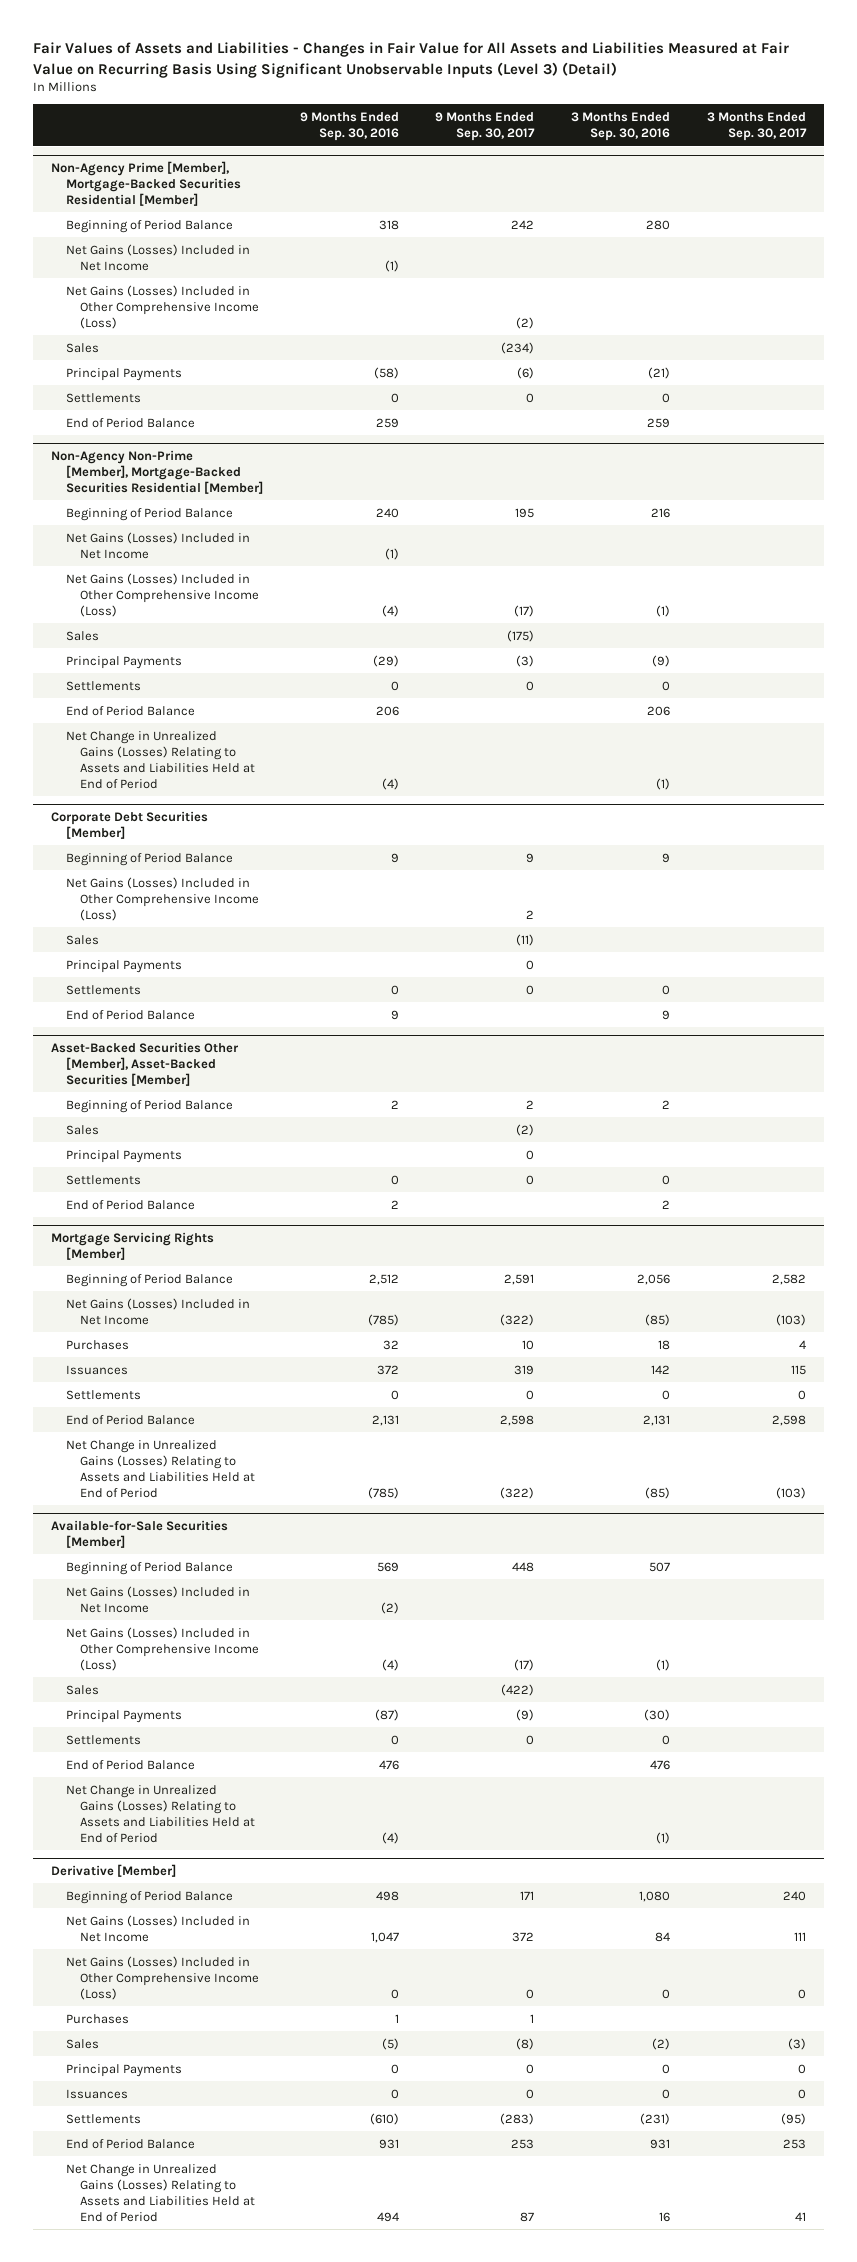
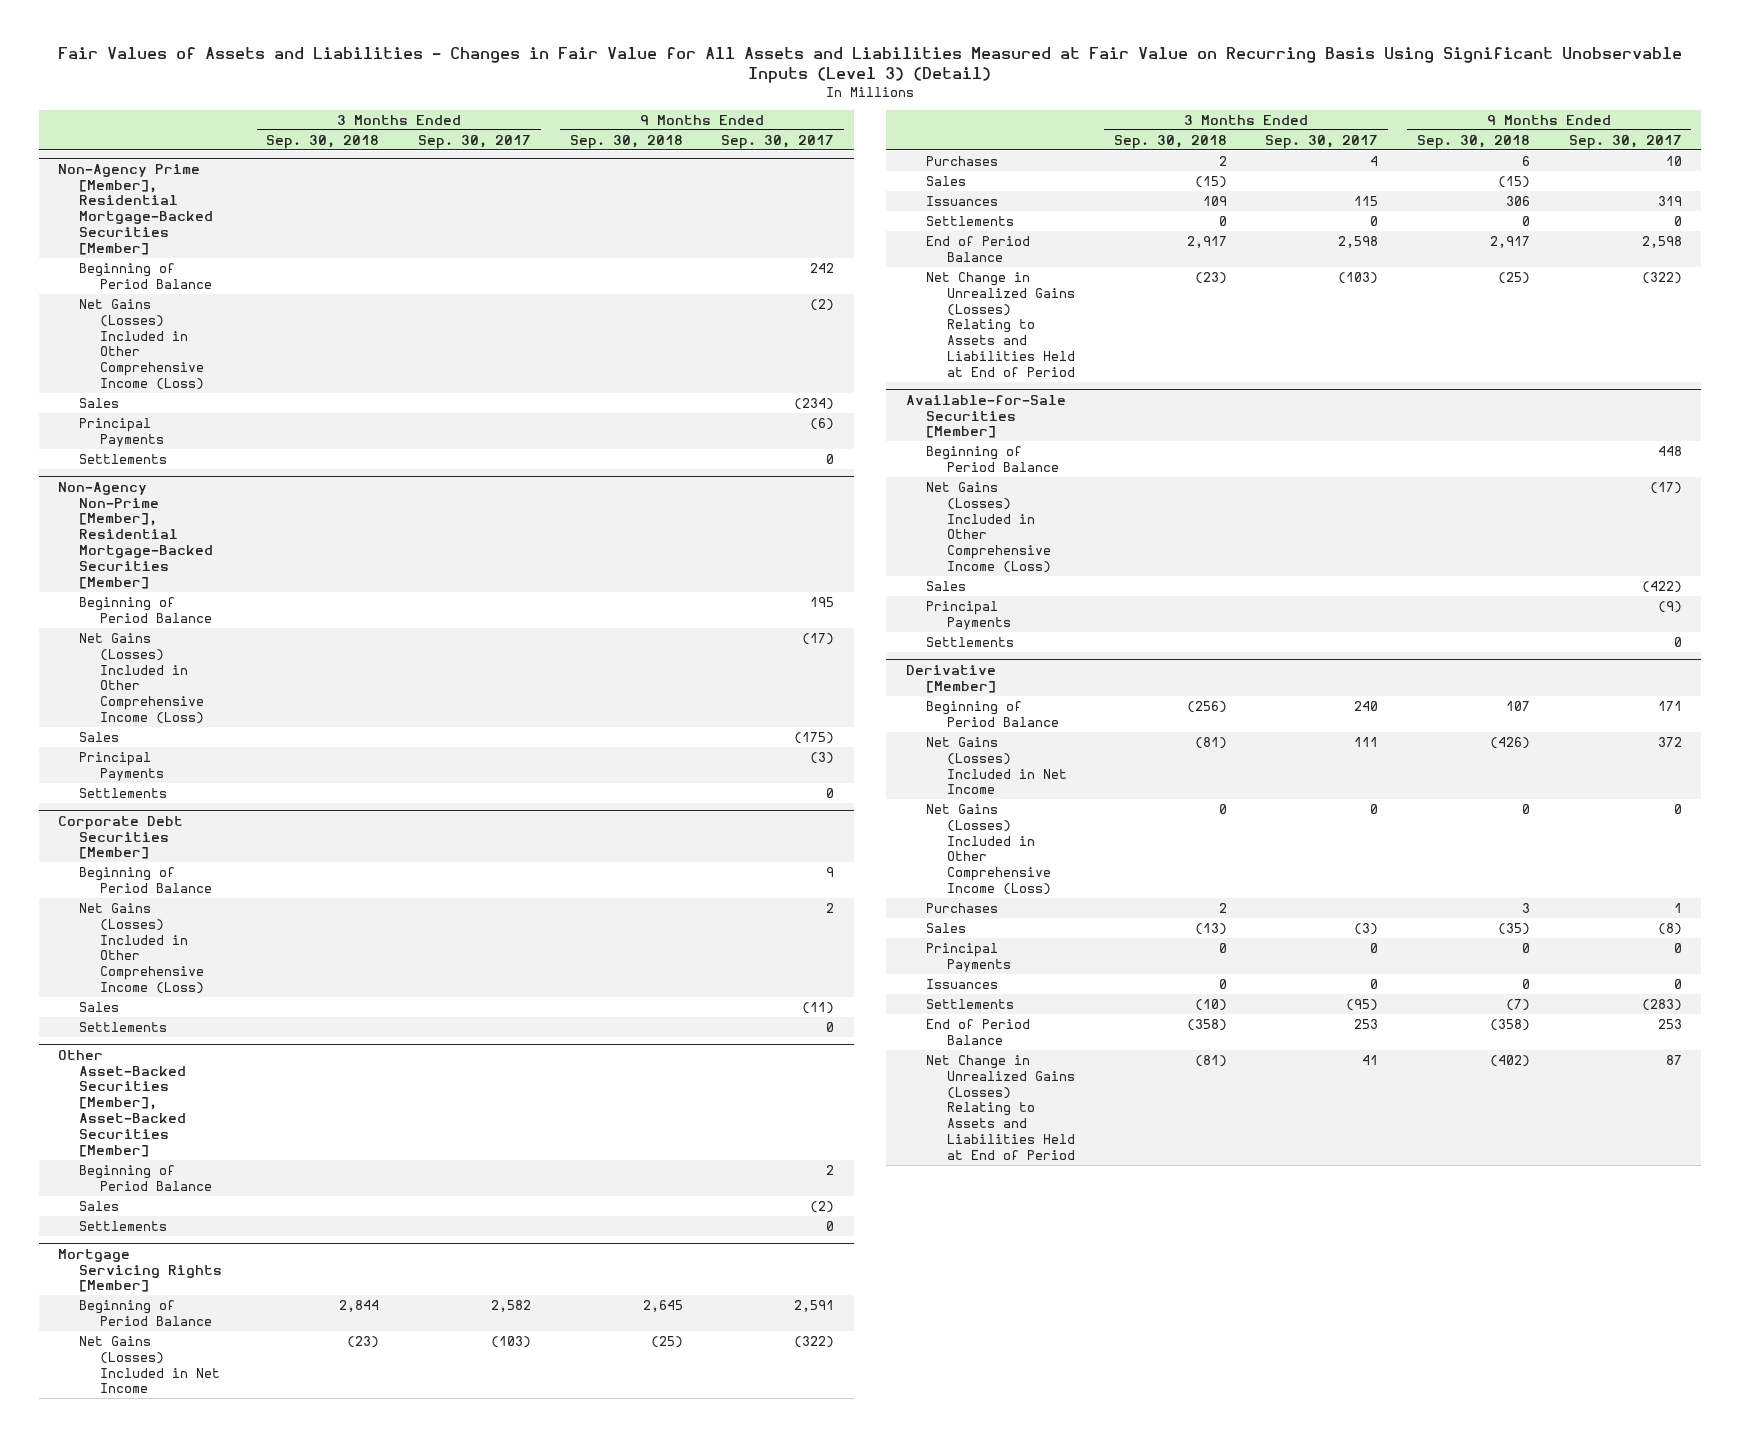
- | 9 Months Ended Sep. 30, 2016 | 9 Months Ended Sep. 30, 2017 | 3 Months Ended Sep. 30, 2016 | 3 Months Ended Sep. 30, 2017
+ | 3 Months Ended Sep. 30, 2018 | 3 Months Ended Sep. 30, 2017 | 9 Months Ended Sep. 30, 2018 | 9 Months Ended Sep. 30, 2017
- Non-Agency Prime [Member], Mortgage-Backed Securities Residential [Member]
+ Non-Agency Prime [Member], Residential Mortgage-Backed Securities [Member]
- Net Gains (Losses) Included in Net Income | (1) | | |
- End of Period Balance | 259 | | 259 |
- Non-Agency Non-Prime [Member], Mortgage-Backed Securities Residential [Member]
+ Non-Agency Non-Prime [Member], Residential Mortgage-Backed Securities [Member]
- Net Gains (Losses) Included in Net Income | (1) | | |
- End of Period Balance | 206 | | 206 |
- Net Change in Unrealized Gains (Losses) Relating to Assets and Liabilities Held at End of Period | (4) | | (1) |
@ Corporate Debt Securities [Member]
- Principal Payments | | 0 | |
- End of Period Balance | 9 | | 9 |
- Asset-Backed Securities Other [Member], Asset-Backed Securities [Member]
+ Other Asset-Backed Securities [Member], Asset-Backed Securities [Member]
- Principal Payments | | 0 | |
- End of Period Balance | 2 | | 2 |
@ Mortgage Servicing Rights [Member]
+ Sales | (15) | | (15) |
@ Available-for-Sale Securities [Member]
- Net Gains (Losses) Included in Net Income | (2) | | |
- End of Period Balance | 476 | | 476 |
- Net Change in Unrealized Gains (Losses) Relating to Assets and Liabilities Held at End of Period | (4) | | (1) |

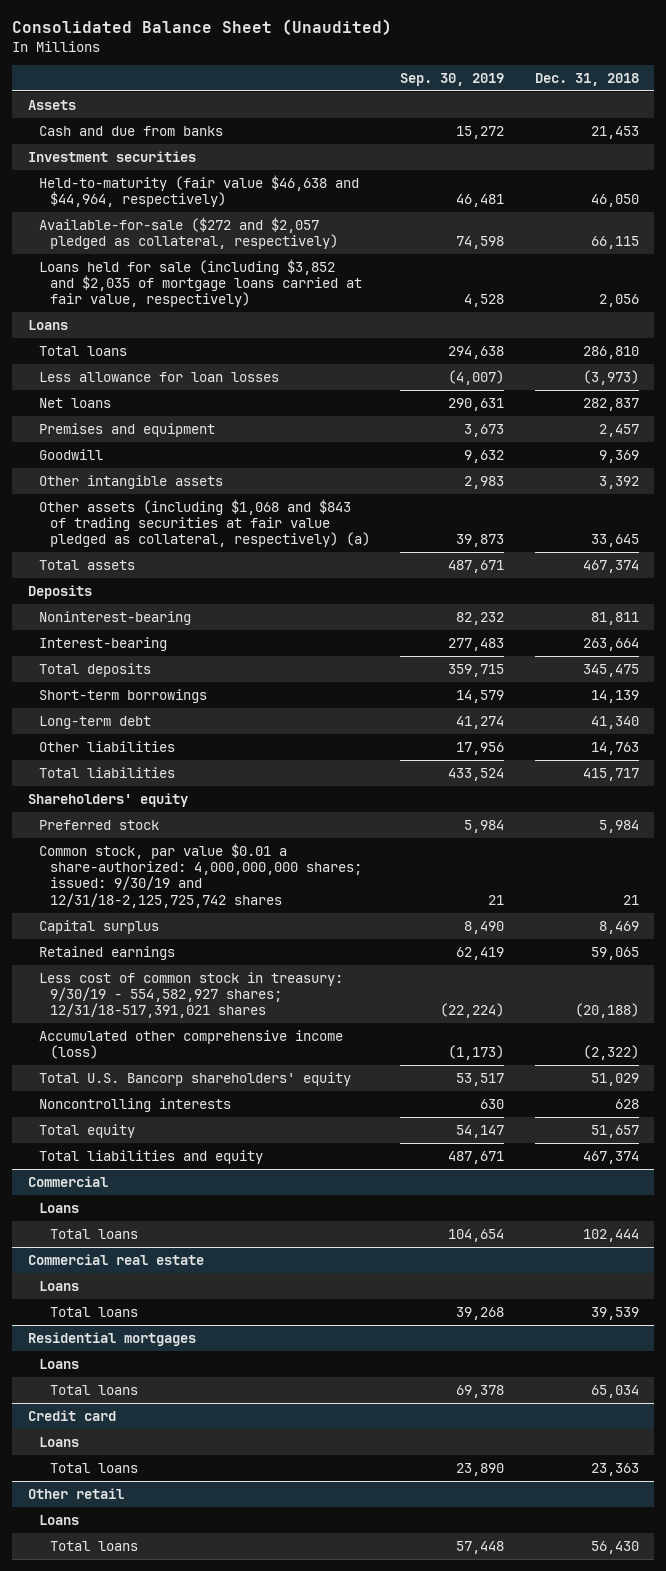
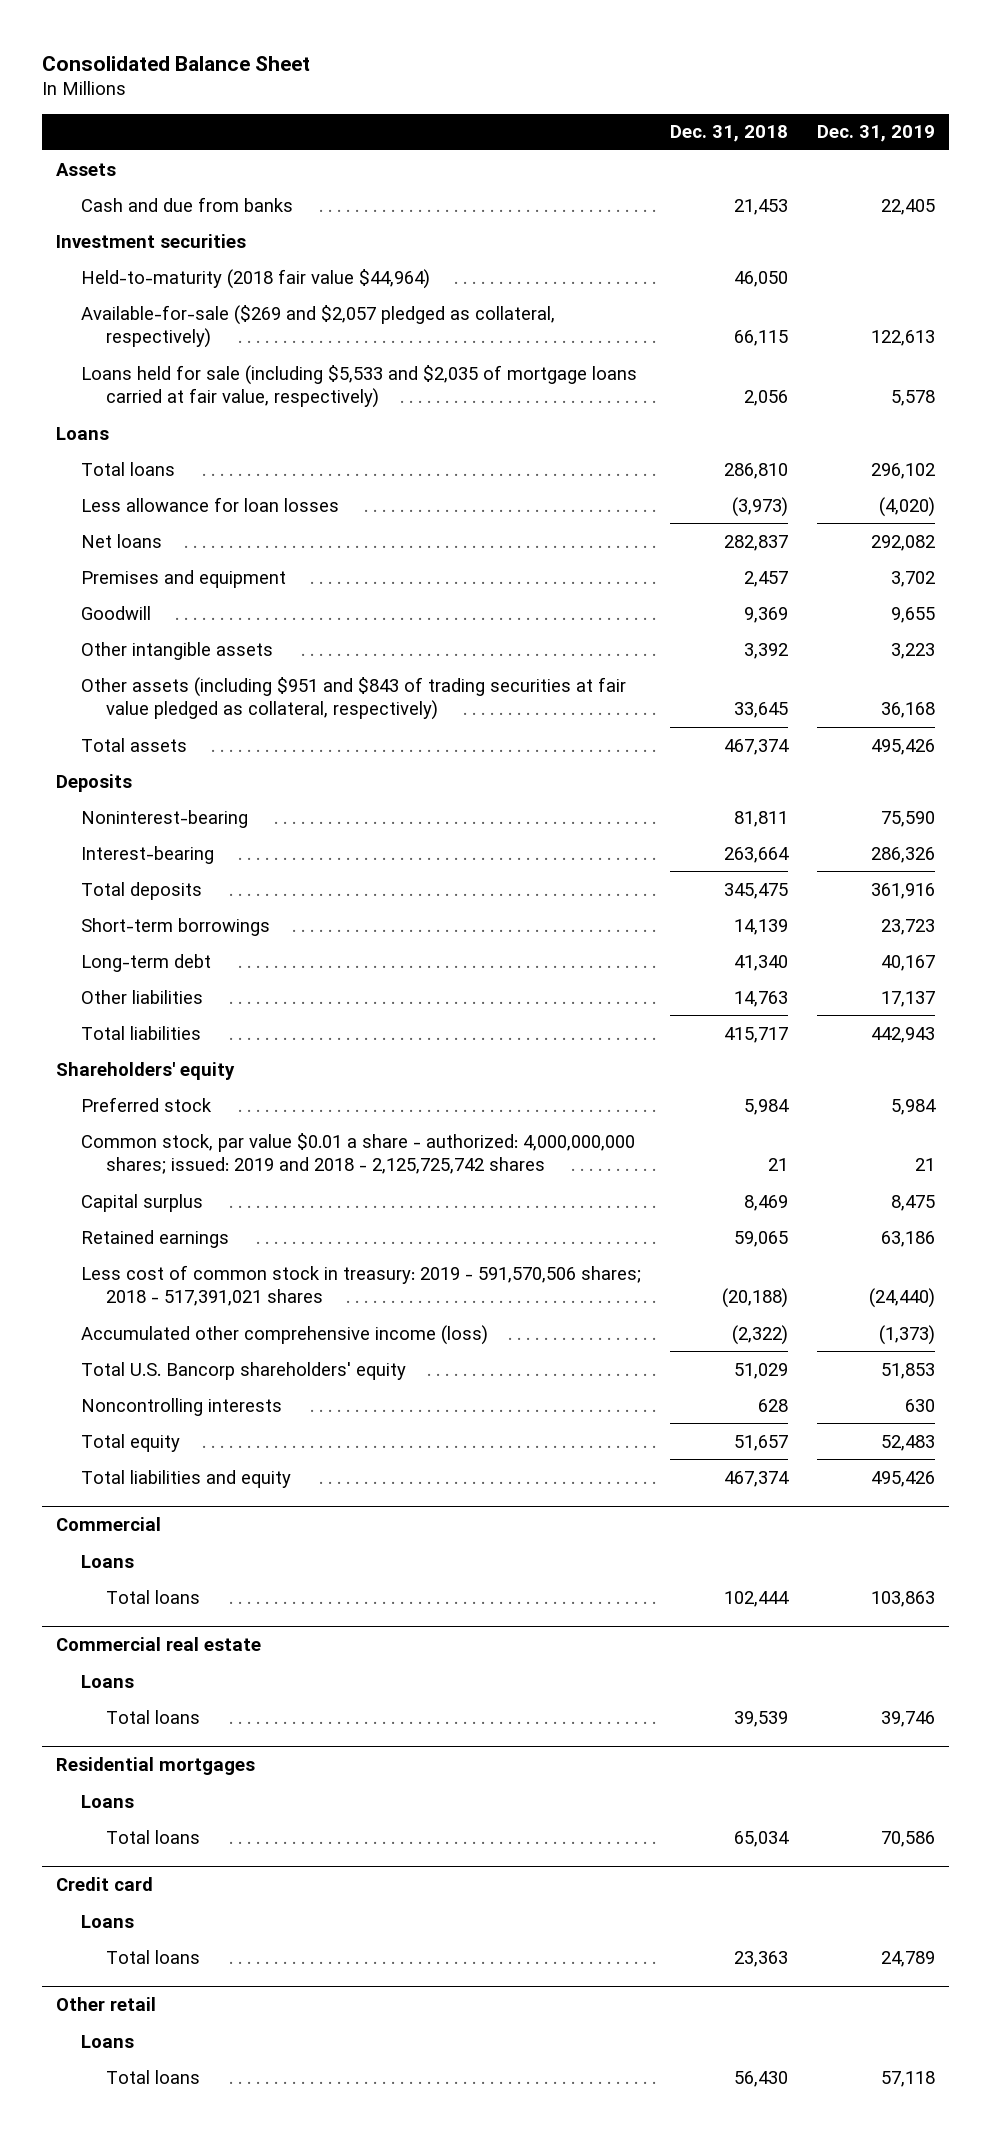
- Consolidated Balance Sheet (Unaudited)
+ Consolidated Balance Sheet
- | Sep. 30, 2019 | Dec. 31, 2018
+ | Dec. 31, 2018 | Dec. 31, 2019
- Held-to-maturity (fair value $46,638 and $44,964, respectively) | 46,481 | 46,050
- Available-for-sale ($272 and $2,057 pledged as collateral, respectively) | 74,598 | 66,115
- Loans held for sale (including $3,852 and $2,035 of mortgage loans carried at fair value, respectively) | 4,528 | 2,056
+ Held-to-maturity (2018 fair value $44,964) | 46,050 |
+ Available-for-sale ($269 and $2,057 pledged as collateral, respectively) | 66,115 | 122,613
+ Loans held for sale (including $5,533 and $2,035 of mortgage loans carried at fair value, respectively) | 2,056 | 5,578
- Other assets (including $1,068 and $843 of trading securities at fair value pledged as collateral, respectively) (a) | 39,873 | 33,645
+ Other assets (including $951 and $843 of trading securities at fair value pledged as collateral, respectively) | 33,645 | 36,168
- Common stock, par value $0.01 a share-authorized: 4,000,000,000 shares; issued: 9/30/19 and 12/31/18-2,125,725,742 shares | 21 | 21
+ Common stock, par value $0.01 a share - authorized: 4,000,000,000 shares; issued: 2019 and 2018 - 2,125,725,742 shares | 21 | 21
- Less cost of common stock in treasury: 9/30/19 - 554,582,927 shares; 12/31/18-517,391,021 shares | (22,224) | (20,188)
+ Less cost of common stock in treasury: 2019 - 591,570,506 shares; 2018 - 517,391,021 shares | (20,188) | (24,440)

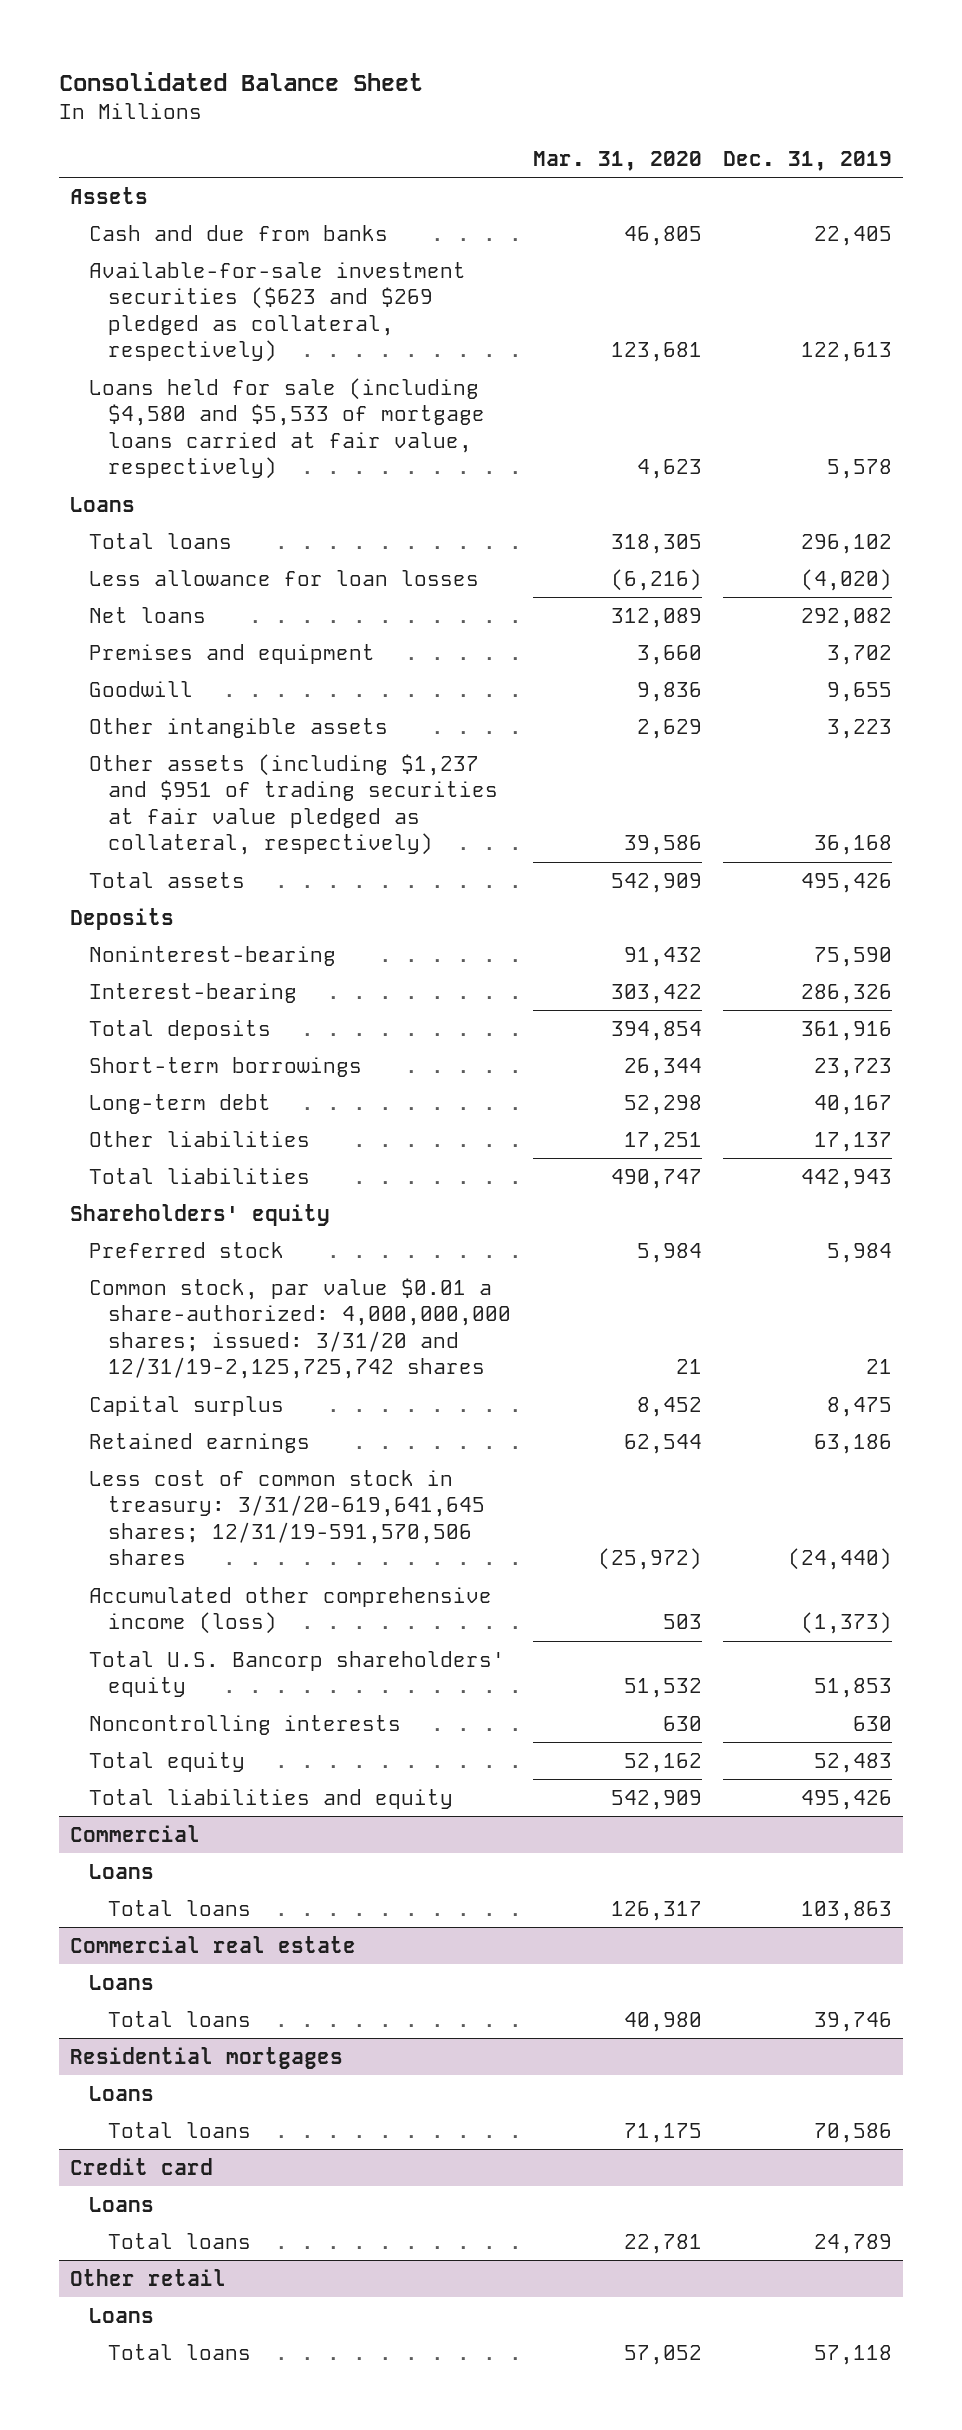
- | Dec. 31, 2018 | Dec. 31, 2019
+ | Mar. 31, 2020 | Dec. 31, 2019
- Investment securities
- Held-to-maturity (2018 fair value $44,964) | 46,050 |
- Available-for-sale ($269 and $2,057 pledged as collateral, respectively) | 66,115 | 122,613
- Loans held for sale (including $5,533 and $2,035 of mortgage loans carried at fair value, respectively) | 2,056 | 5,578
+ Available-for-sale investment securities ($623 and $269 pledged as collateral, respectively) | 123,681 | 122,613
+ Loans held for sale (including $4,580 and $5,533 of mortgage loans carried at fair value, respectively) | 4,623 | 5,578
- Other assets (including $951 and $843 of trading securities at fair value pledged as collateral, respectively) | 33,645 | 36,168
+ Other assets (including $1,237 and $951 of trading securities at fair value pledged as collateral, respectively) | 39,586 | 36,168
- Common stock, par value $0.01 a share - authorized: 4,000,000,000 shares; issued: 2019 and 2018 - 2,125,725,742 shares | 21 | 21
+ Common stock, par value $0.01 a share-authorized: 4,000,000,000 shares; issued: 3/31/20 and 12/31/19-2,125,725,742 shares | 21 | 21
- Less cost of common stock in treasury: 2019 - 591,570,506 shares; 2018 - 517,391,021 shares | (20,188) | (24,440)
+ Less cost of common stock in treasury: 3/31/20-619,641,645 shares; 12/31/19-591,570,506 shares | (25,972) | (24,440)

